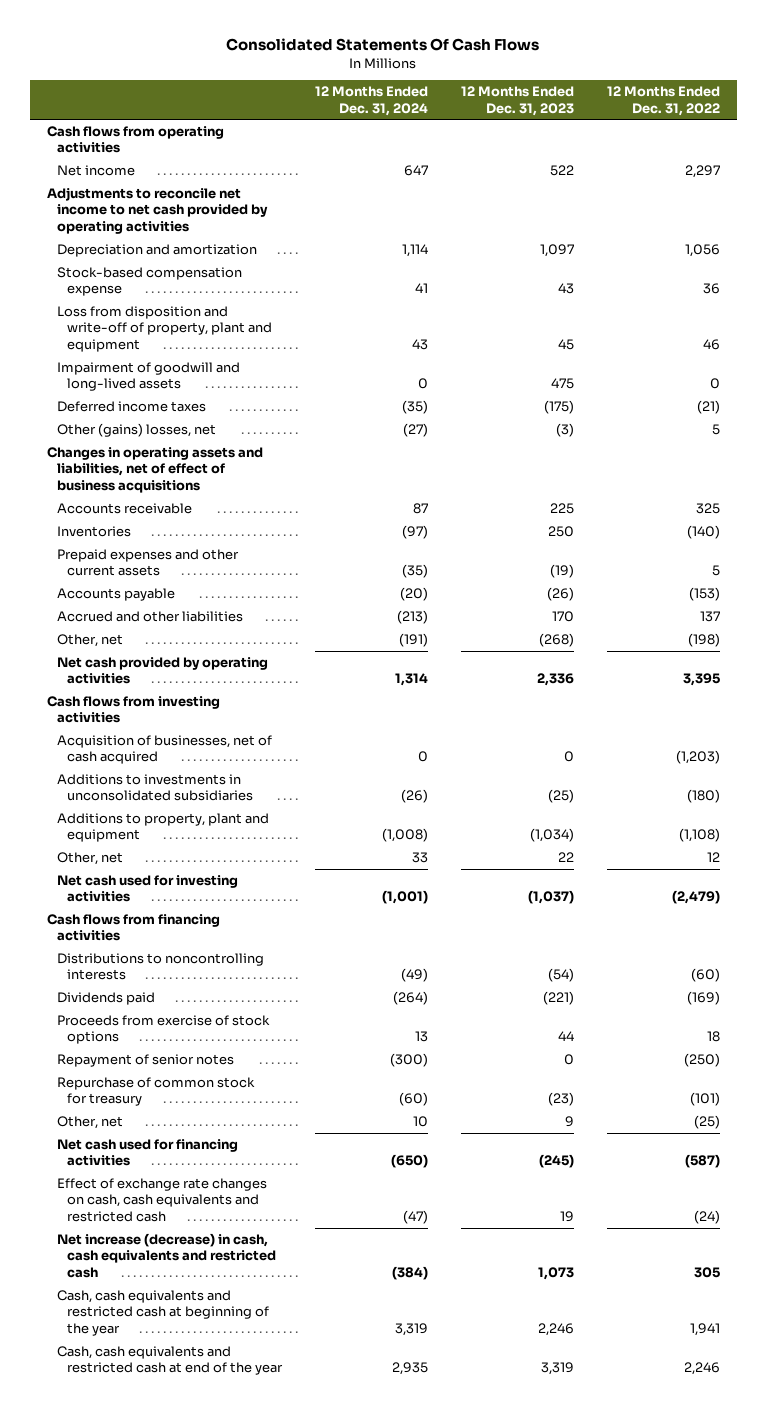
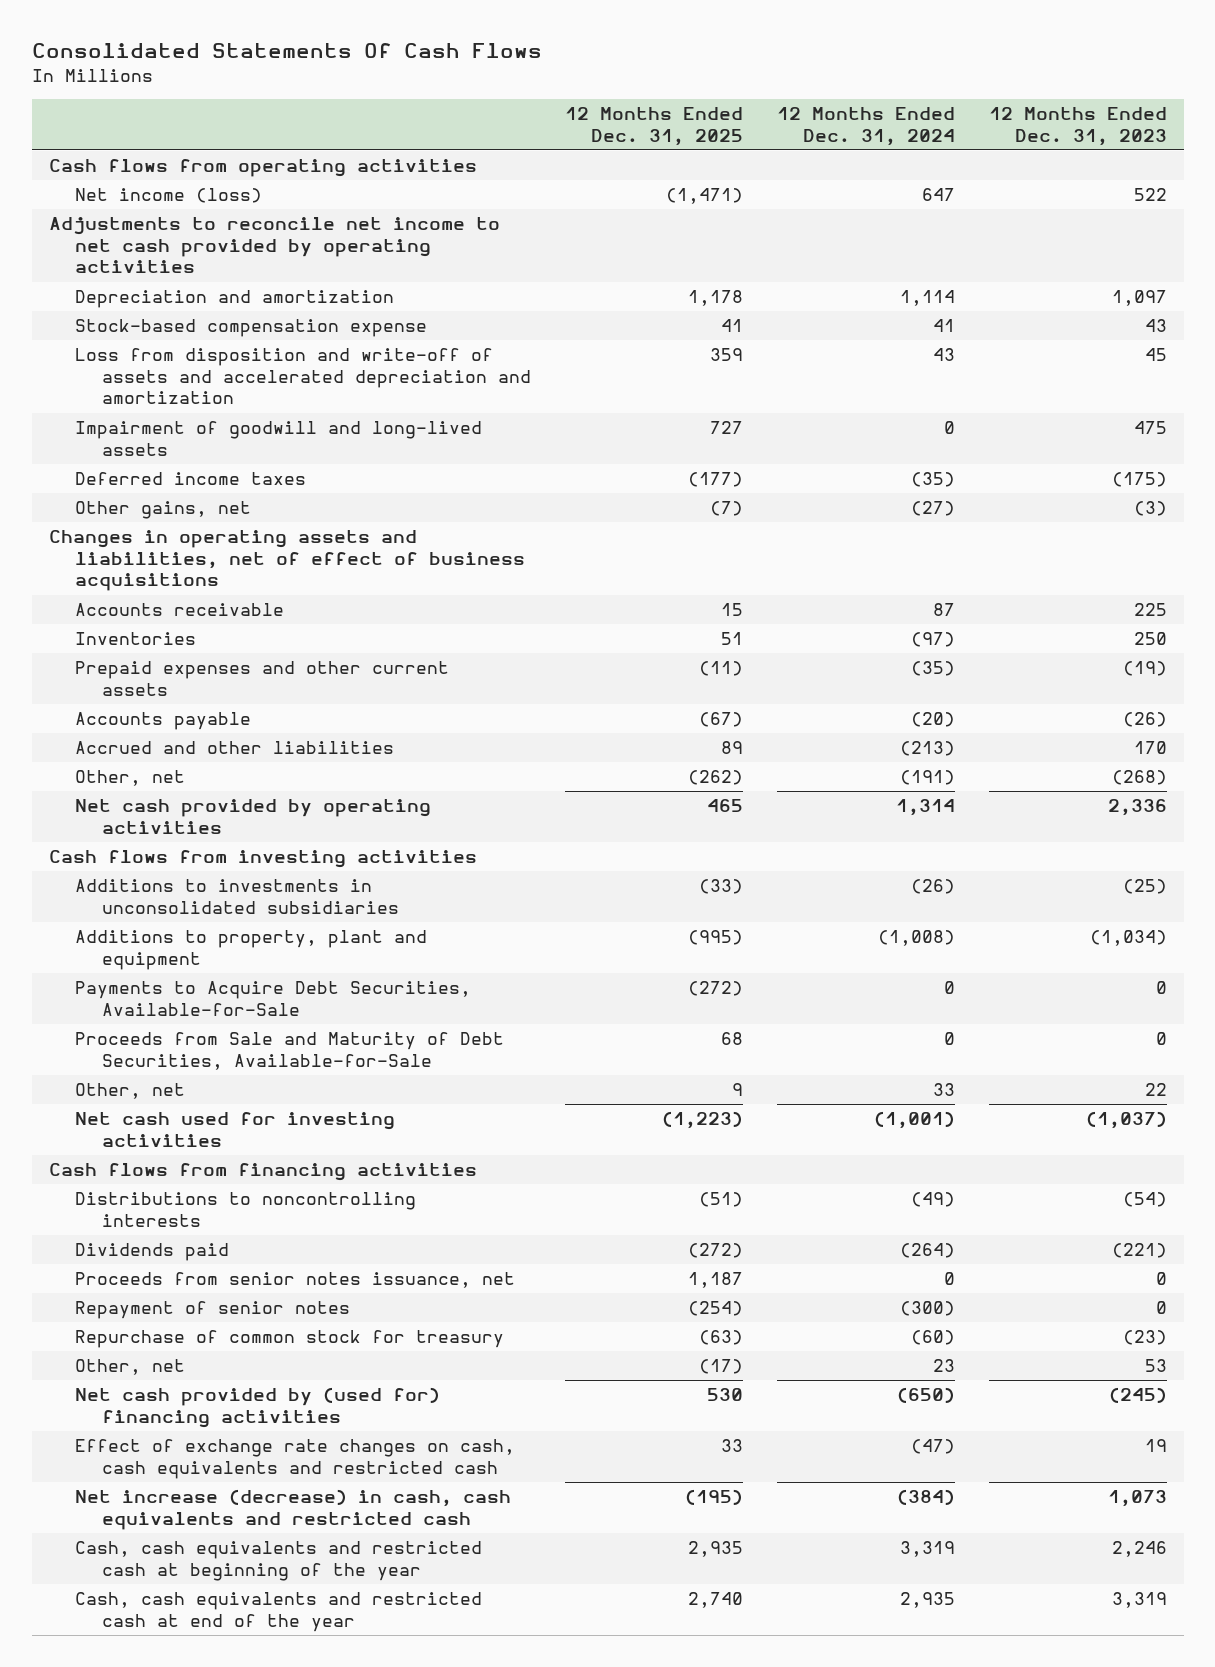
- | 12 Months Ended Dec. 31, 2024 | 12 Months Ended Dec. 31, 2023 | 12 Months Ended Dec. 31, 2022
+ | 12 Months Ended Dec. 31, 2025 | 12 Months Ended Dec. 31, 2024 | 12 Months Ended Dec. 31, 2023
- Net income | 647 | 522 | 2,297
+ Net income (loss) | (1,471) | 647 | 522
- Loss from disposition and write-off of property, plant and equipment | 43 | 45 | 46
+ Loss from disposition and write-off of assets and accelerated depreciation and amortization | 359 | 43 | 45
- Other (gains) losses, net | (27) | (3) | 5
+ Other gains, net | (7) | (27) | (3)
- Acquisition of businesses, net of cash acquired | 0 | 0 | (1,203)
+ Payments to Acquire Debt Securities, Available-for-Sale | (272) | 0 | 0
+ Proceeds from Sale and Maturity of Debt Securities, Available-for-Sale | 68 | 0 | 0
- Proceeds from exercise of stock options | 13 | 44 | 18
+ Proceeds from senior notes issuance, net | 1,187 | 0 | 0
- Other, net | 10 | 9 | (25)
- Net cash used for financing activities | (650) | (245) | (587)
+ Other, net | (17) | 23 | 53
+ Net cash provided by (used for) financing activities | 530 | (650) | (245)

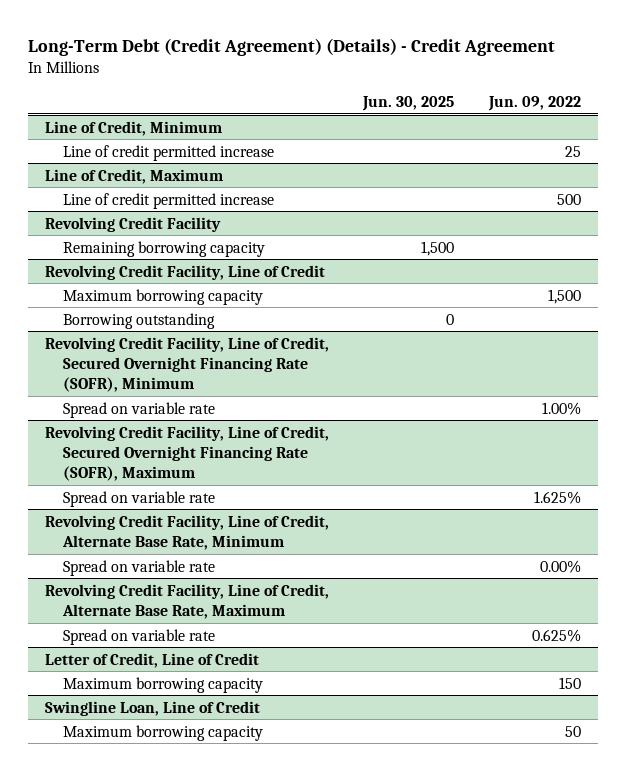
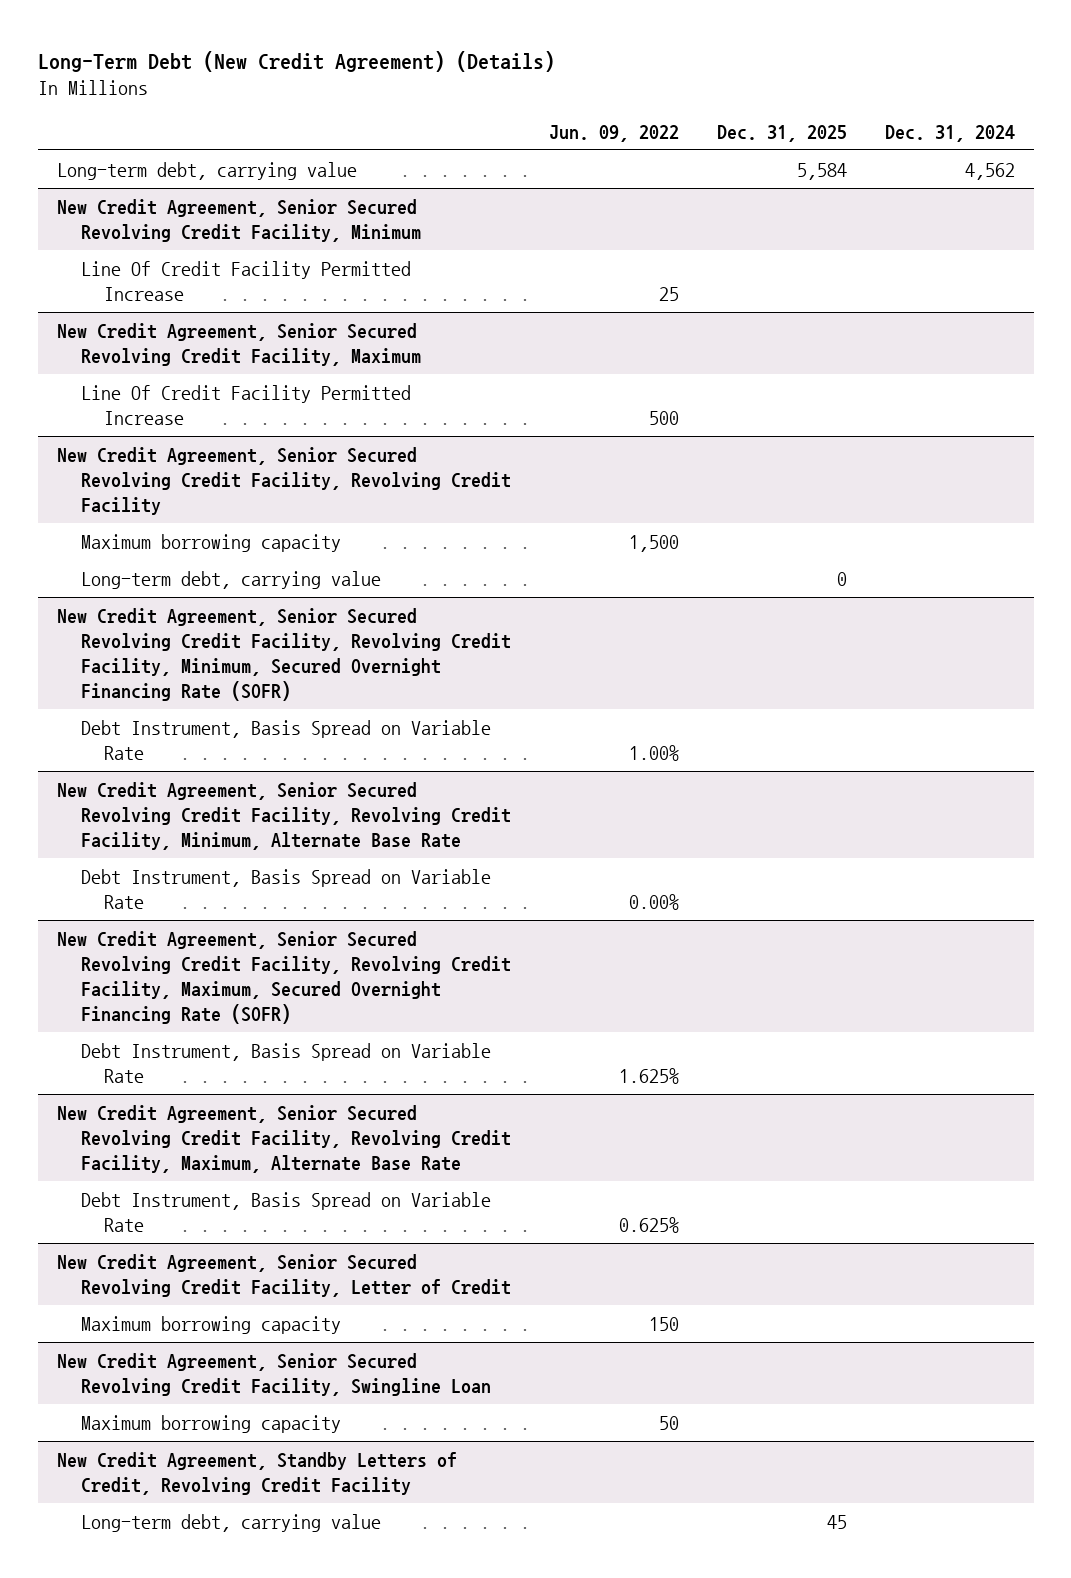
- Long-Term Debt (Credit Agreement) (Details) - Credit Agreement
+ Long-Term Debt (New Credit Agreement) (Details)
- | Jun. 30, 2025 | Jun. 09, 2022
+ | Jun. 09, 2022 | Dec. 31, 2025 | Dec. 31, 2024
- Line of Credit, Minimum
- Line of credit permitted increase | | 25
- Line of Credit, Maximum
- Line of credit permitted increase | | 500
- Revolving Credit Facility
- Remaining borrowing capacity | 1,500 |
- Revolving Credit Facility, Line of Credit
+ Long-term debt, carrying value | | 5,584 | 4,562
+ New Credit Agreement, Senior Secured Revolving Credit Facility, Minimum
+ Line Of Credit Facility Permitted Increase | 25 | |
+ New Credit Agreement, Senior Secured Revolving Credit Facility, Maximum
+ Line Of Credit Facility Permitted Increase | 500 | |
+ New Credit Agreement, Senior Secured Revolving Credit Facility, Revolving Credit Facility
- Borrowing outstanding | 0 |
- Revolving Credit Facility, Line of Credit, Secured Overnight Financing Rate (SOFR), Minimum
- Spread on variable rate | | 1.00%
- Revolving Credit Facility, Line of Credit, Secured Overnight Financing Rate (SOFR), Maximum
- Spread on variable rate | | 1.625%
- Revolving Credit Facility, Line of Credit, Alternate Base Rate, Minimum
- Spread on variable rate | | 0.00%
- Revolving Credit Facility, Line of Credit, Alternate Base Rate, Maximum
- Spread on variable rate | | 0.625%
- Letter of Credit, Line of Credit
+ Long-term debt, carrying value | | 0 |
+ New Credit Agreement, Senior Secured Revolving Credit Facility, Revolving Credit Facility, Minimum, Secured Overnight Financing Rate (SOFR)
+ Debt Instrument, Basis Spread on Variable Rate | 1.00% | |
+ New Credit Agreement, Senior Secured Revolving Credit Facility, Revolving Credit Facility, Minimum, Alternate Base Rate
+ Debt Instrument, Basis Spread on Variable Rate | 0.00% | |
+ New Credit Agreement, Senior Secured Revolving Credit Facility, Revolving Credit Facility, Maximum, Secured Overnight Financing Rate (SOFR)
+ Debt Instrument, Basis Spread on Variable Rate | 1.625% | |
+ New Credit Agreement, Senior Secured Revolving Credit Facility, Revolving Credit Facility, Maximum, Alternate Base Rate
+ Debt Instrument, Basis Spread on Variable Rate | 0.625% | |
+ New Credit Agreement, Senior Secured Revolving Credit Facility, Letter of Credit
- Swingline Loan, Line of Credit
+ New Credit Agreement, Senior Secured Revolving Credit Facility, Swingline Loan
+ New Credit Agreement, Standby Letters of Credit, Revolving Credit Facility
+ Long-term debt, carrying value | | 45 |

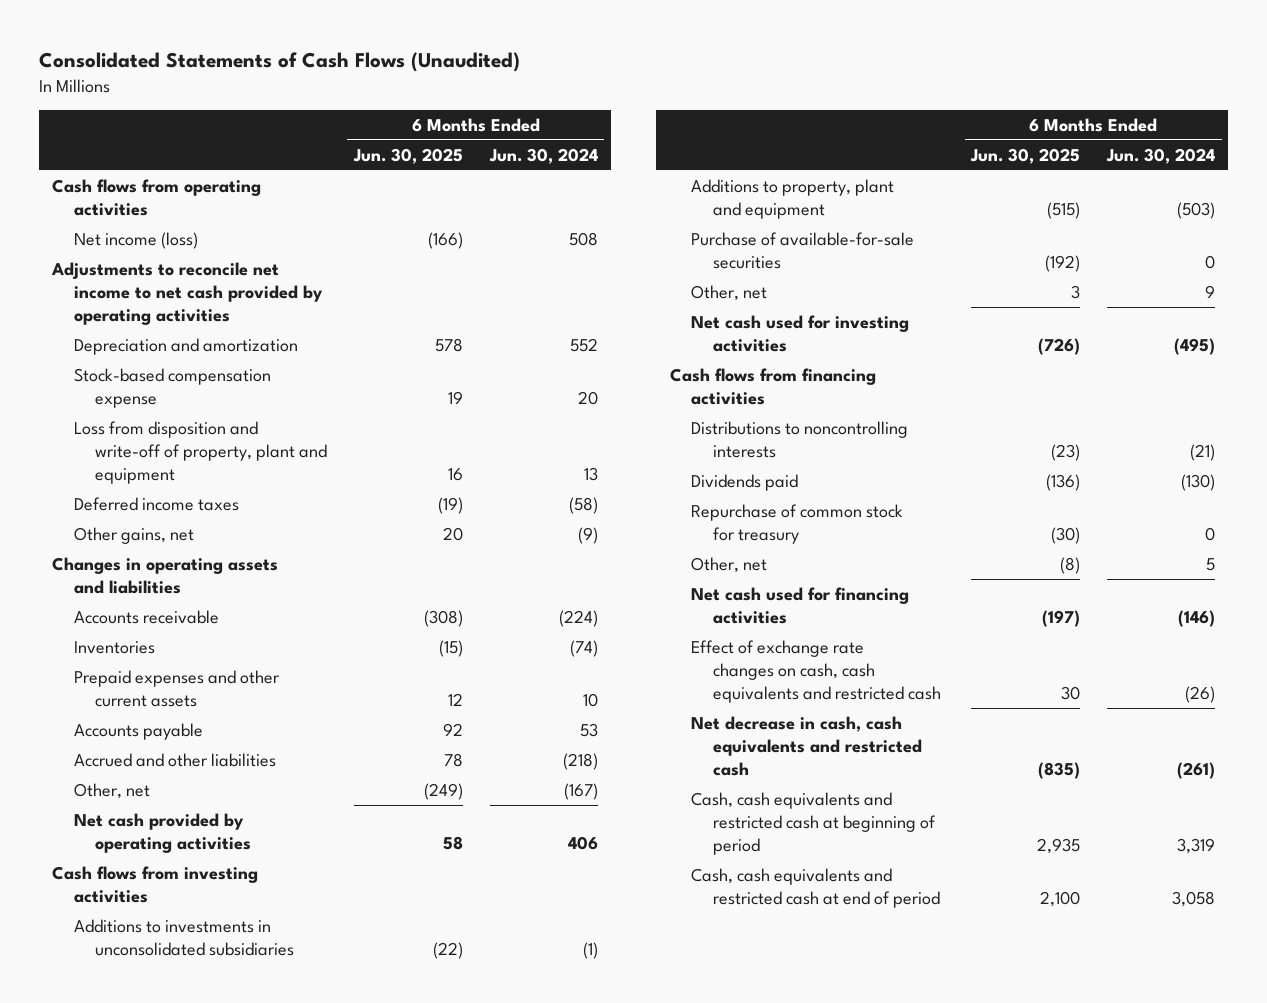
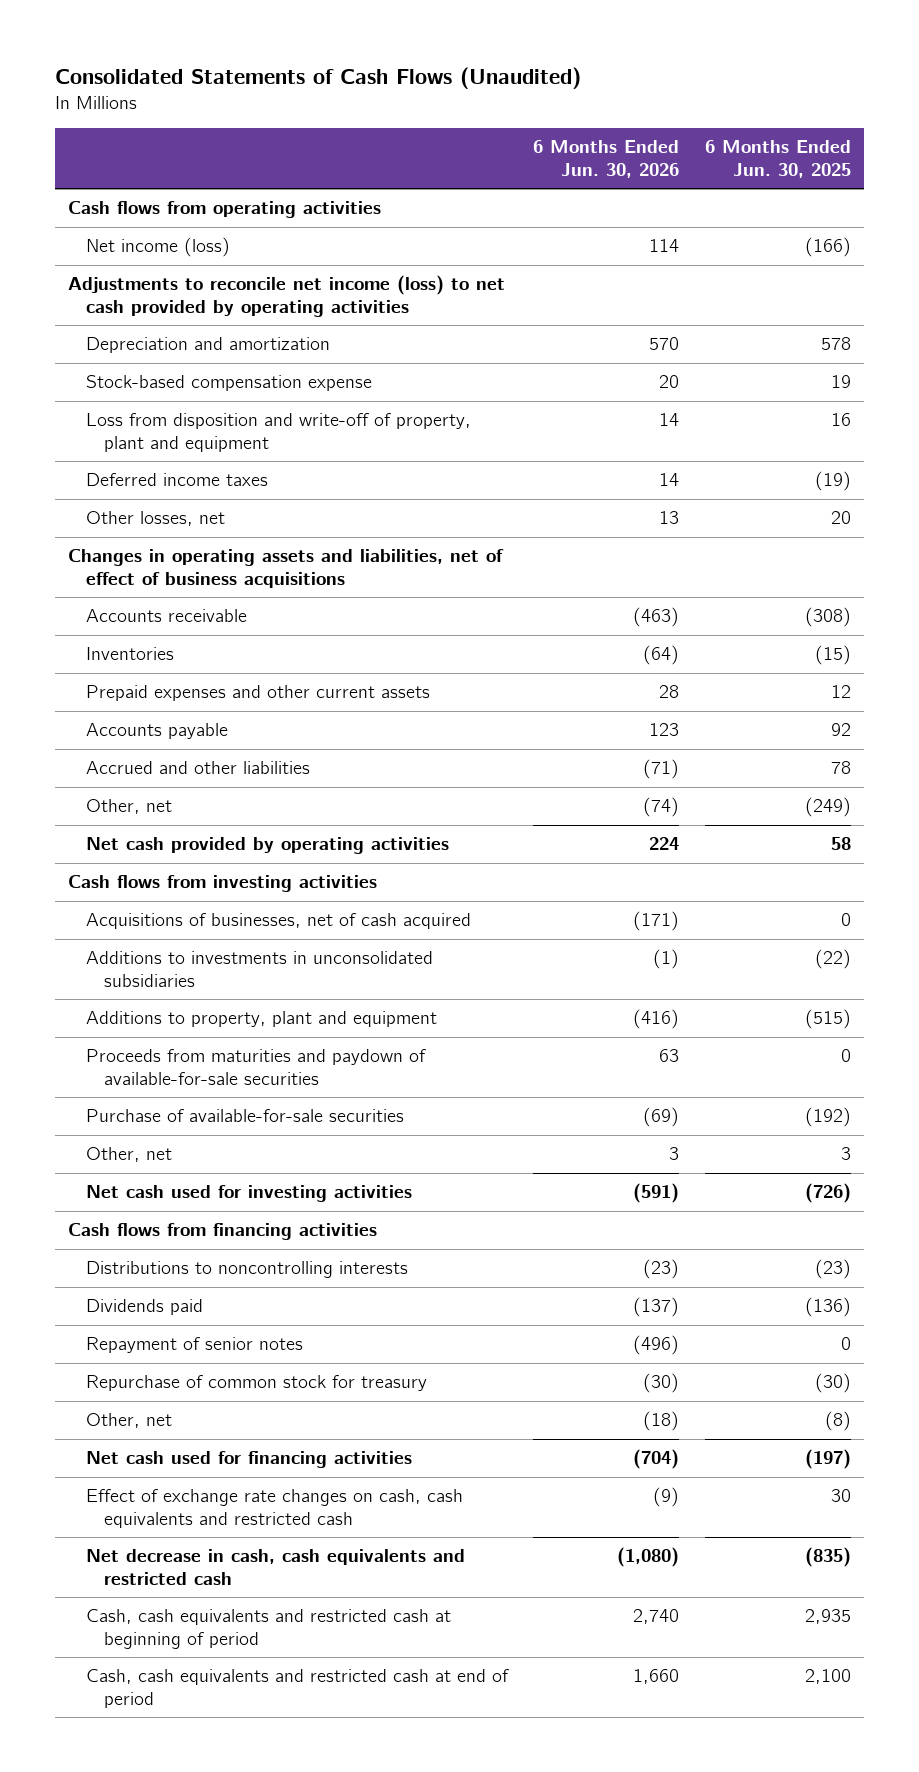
- | 6 Months Ended Jun. 30, 2025 | 6 Months Ended Jun. 30, 2024
+ | 6 Months Ended Jun. 30, 2026 | 6 Months Ended Jun. 30, 2025
- Adjustments to reconcile net income to net cash provided by operating activities
+ Adjustments to reconcile net income (loss) to net cash provided by operating activities
- Other gains, net | 20 | (9)
- Changes in operating assets and liabilities
+ Other losses, net | 13 | 20
+ Changes in operating assets and liabilities, net of effect of business acquisitions
+ Acquisitions of businesses, net of cash acquired | (171) | 0
+ Proceeds from maturities and paydown of available-for-sale securities | 63 | 0
+ Repayment of senior notes | (496) | 0

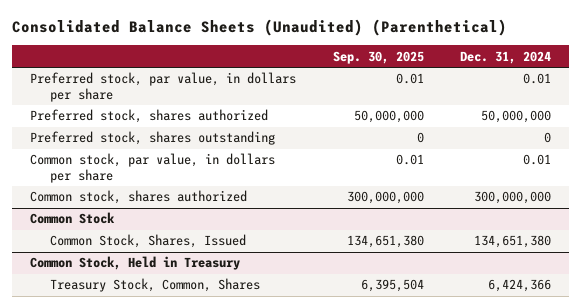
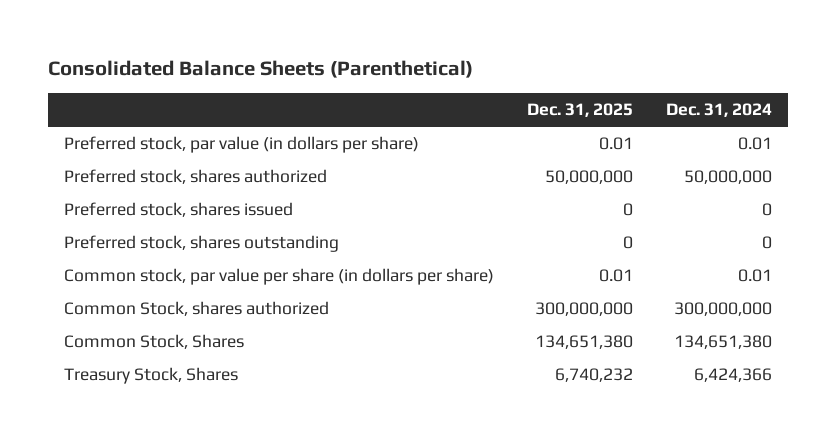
- Consolidated Balance Sheets (Unaudited) (Parenthetical)
+ Consolidated Balance Sheets (Parenthetical)
- | Sep. 30, 2025 | Dec. 31, 2024
+ | Dec. 31, 2025 | Dec. 31, 2024
- Preferred stock, par value, in dollars per share | 0.01 | 0.01
+ Preferred stock, par value (in dollars per share) | 0.01 | 0.01
+ Preferred stock, shares issued | 0 | 0
- Common stock, par value, in dollars per share | 0.01 | 0.01
- Common stock, shares authorized | 300,000,000 | 300,000,000
- Common Stock
- Common Stock, Shares, Issued | 134,651,380 | 134,651,380
- Common Stock, Held in Treasury
- Treasury Stock, Common, Shares | 6,395,504 | 6,424,366
+ Common stock, par value per share (in dollars per share) | 0.01 | 0.01
+ Common Stock, shares authorized | 300,000,000 | 300,000,000
+ Common Stock, Shares | 134,651,380 | 134,651,380
+ Treasury Stock, Shares | 6,740,232 | 6,424,366

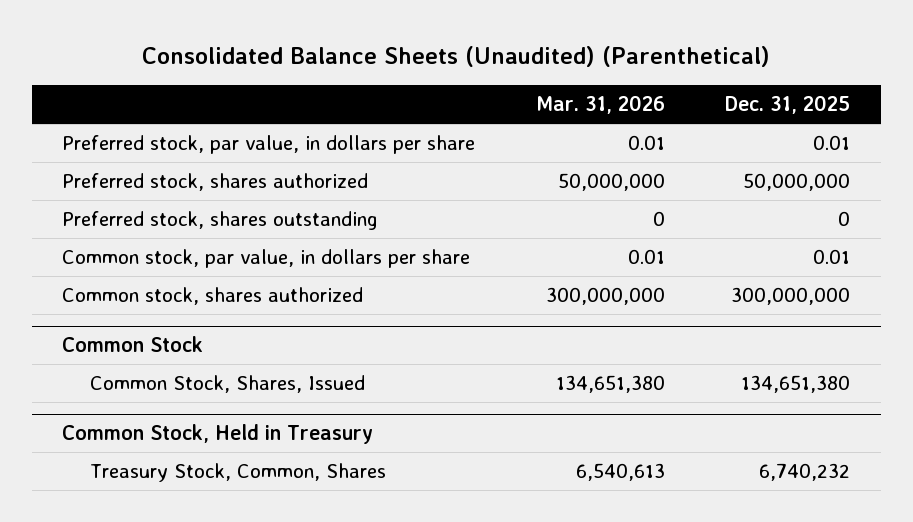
- Consolidated Balance Sheets (Parenthetical)
+ Consolidated Balance Sheets (Unaudited) (Parenthetical)
- | Dec. 31, 2025 | Dec. 31, 2024
+ | Mar. 31, 2026 | Dec. 31, 2025
- Preferred stock, par value (in dollars per share) | 0.01 | 0.01
+ Preferred stock, par value, in dollars per share | 0.01 | 0.01
- Preferred stock, shares issued | 0 | 0
- Common stock, par value per share (in dollars per share) | 0.01 | 0.01
- Common Stock, shares authorized | 300,000,000 | 300,000,000
- Common Stock, Shares | 134,651,380 | 134,651,380
- Treasury Stock, Shares | 6,740,232 | 6,424,366
+ Common stock, par value, in dollars per share | 0.01 | 0.01
+ Common stock, shares authorized | 300,000,000 | 300,000,000
+ Common Stock
+ Common Stock, Shares, Issued | 134,651,380 | 134,651,380
+ Common Stock, Held in Treasury
+ Treasury Stock, Common, Shares | 6,540,613 | 6,740,232

